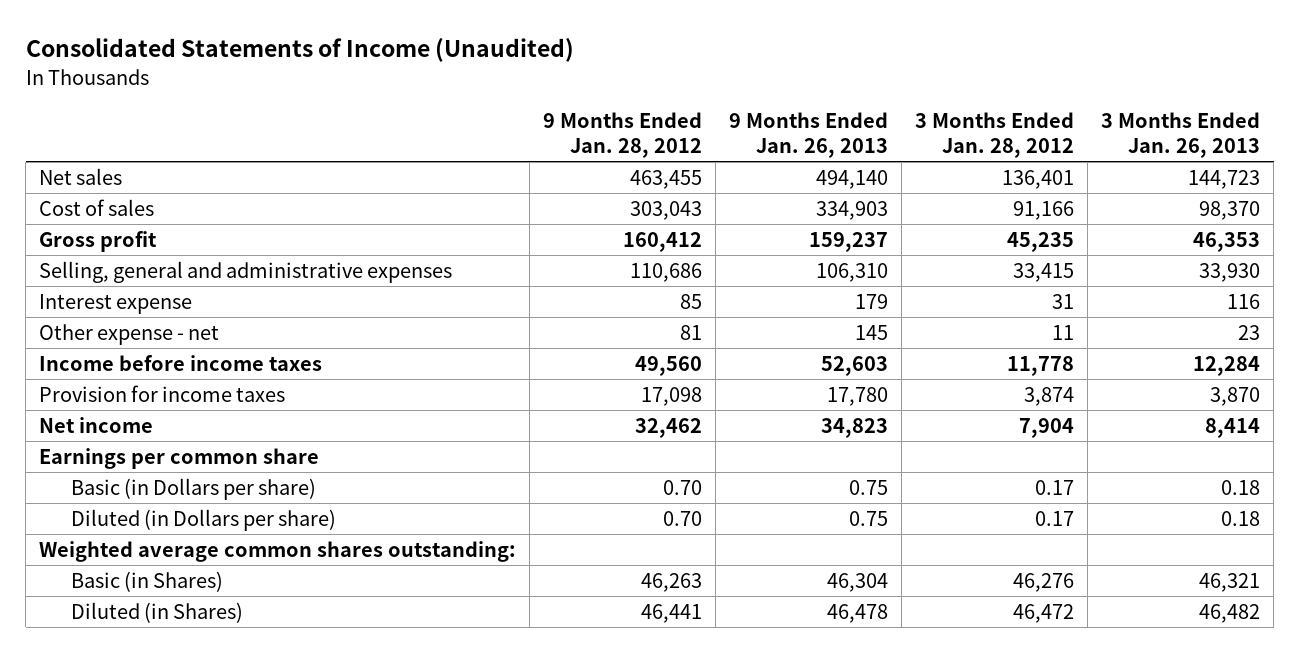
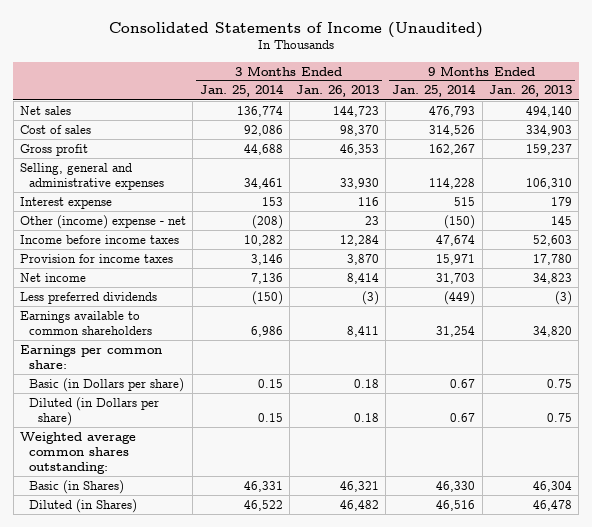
- | 9 Months Ended Jan. 28, 2012 | 9 Months Ended Jan. 26, 2013 | 3 Months Ended Jan. 28, 2012 | 3 Months Ended Jan. 26, 2013
+ | 3 Months Ended Jan. 25, 2014 | 3 Months Ended Jan. 26, 2013 | 9 Months Ended Jan. 25, 2014 | 9 Months Ended Jan. 26, 2013
- Other expense - net | 81 | 145 | 11 | 23
+ Other (income) expense - net | (208) | 23 | (150) | 145
- Earnings per common share
+ Less preferred dividends | (150) | (3) | (449) | (3)
+ Earnings available to common shareholders | 6,986 | 8,411 | 31,254 | 34,820
+ Earnings per common share:

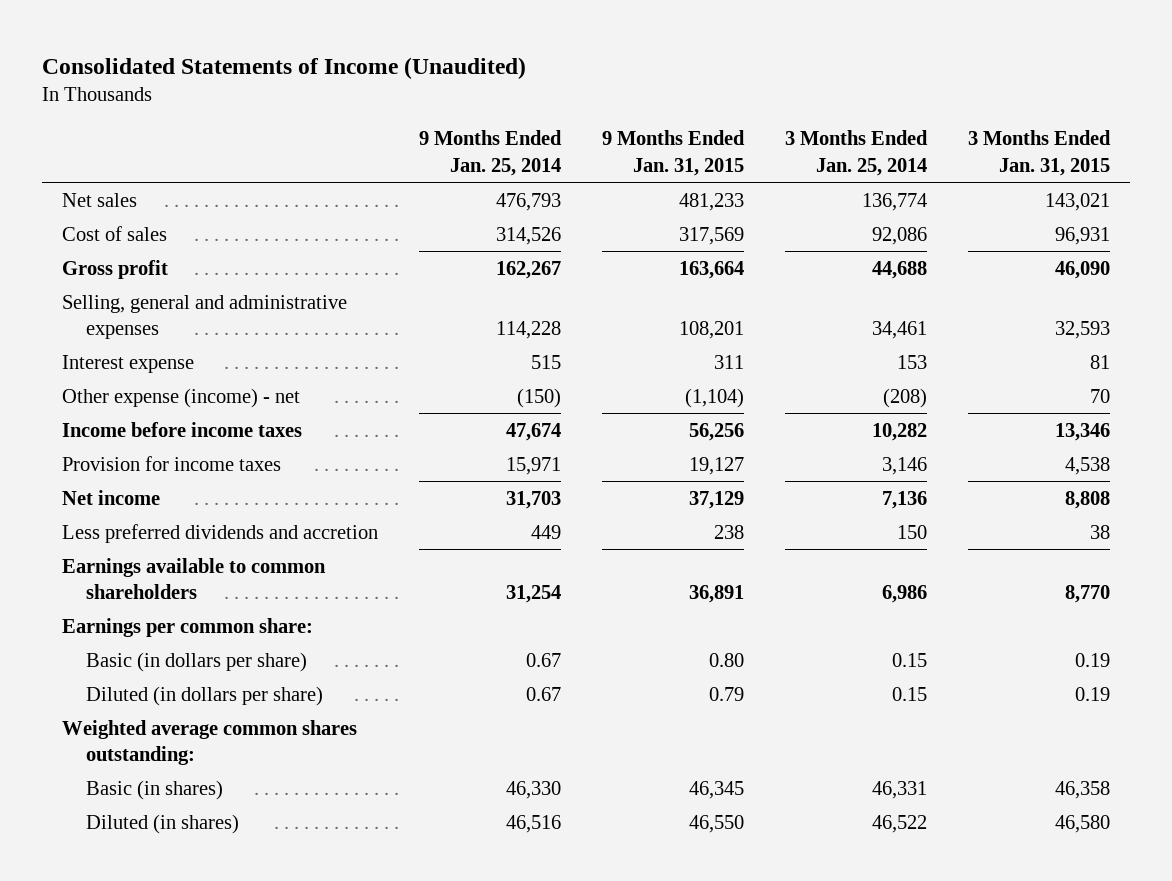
- | 3 Months Ended Jan. 25, 2014 | 3 Months Ended Jan. 26, 2013 | 9 Months Ended Jan. 25, 2014 | 9 Months Ended Jan. 26, 2013
+ | 9 Months Ended Jan. 25, 2014 | 9 Months Ended Jan. 31, 2015 | 3 Months Ended Jan. 25, 2014 | 3 Months Ended Jan. 31, 2015
- Other (income) expense - net | (208) | 23 | (150) | 145
+ Other expense (income) - net | (150) | (1,104) | (208) | 70
- Less preferred dividends | (150) | (3) | (449) | (3)
+ Less preferred dividends and accretion | 449 | 238 | 150 | 38
- Basic (in Dollars per share) | 0.15 | 0.18 | 0.67 | 0.75
- Diluted (in Dollars per share) | 0.15 | 0.18 | 0.67 | 0.75
+ Basic (in dollars per share) | 0.67 | 0.80 | 0.15 | 0.19
+ Diluted (in dollars per share) | 0.67 | 0.79 | 0.15 | 0.19
- Basic (in Shares) | 46,331 | 46,321 | 46,330 | 46,304
- Diluted (in Shares) | 46,522 | 46,482 | 46,516 | 46,478
+ Basic (in shares) | 46,330 | 46,345 | 46,331 | 46,358
+ Diluted (in shares) | 46,516 | 46,550 | 46,522 | 46,580

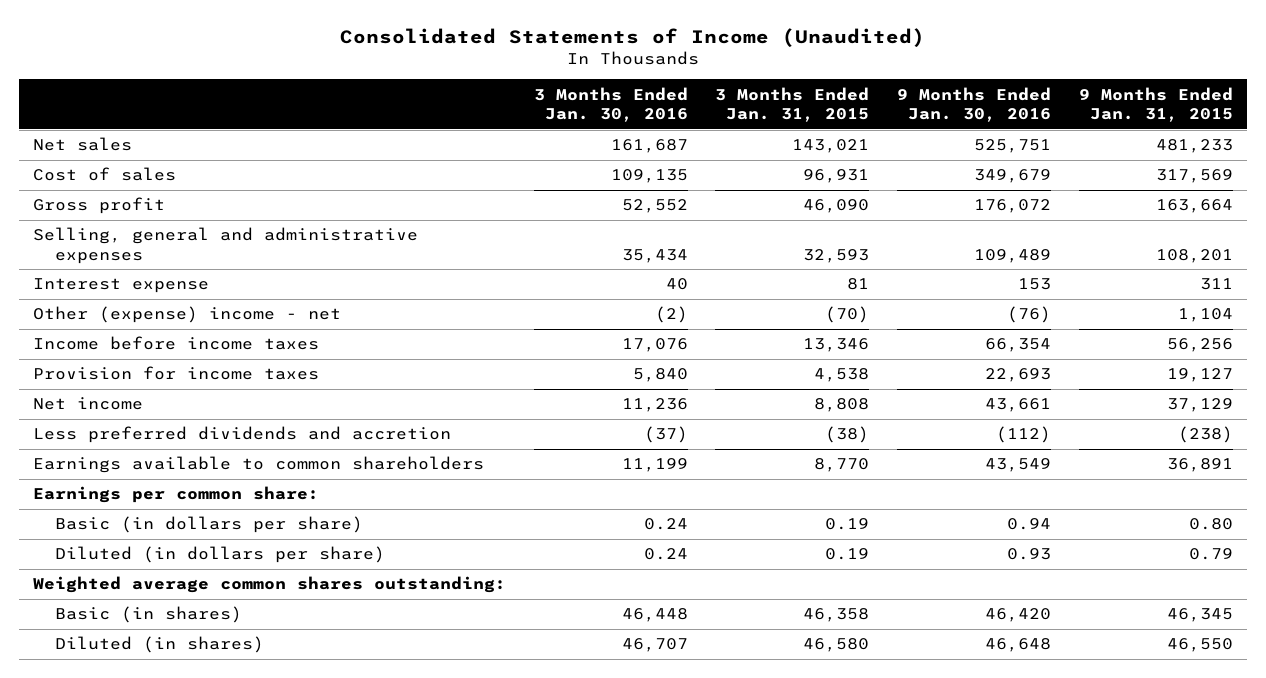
- | 9 Months Ended Jan. 25, 2014 | 9 Months Ended Jan. 31, 2015 | 3 Months Ended Jan. 25, 2014 | 3 Months Ended Jan. 31, 2015
+ | 3 Months Ended Jan. 30, 2016 | 3 Months Ended Jan. 31, 2015 | 9 Months Ended Jan. 30, 2016 | 9 Months Ended Jan. 31, 2015
- Other expense (income) - net | (150) | (1,104) | (208) | 70
+ Other (expense) income - net | (2) | (70) | (76) | 1,104
- Less preferred dividends and accretion | 449 | 238 | 150 | 38
+ Less preferred dividends and accretion | (37) | (38) | (112) | (238)

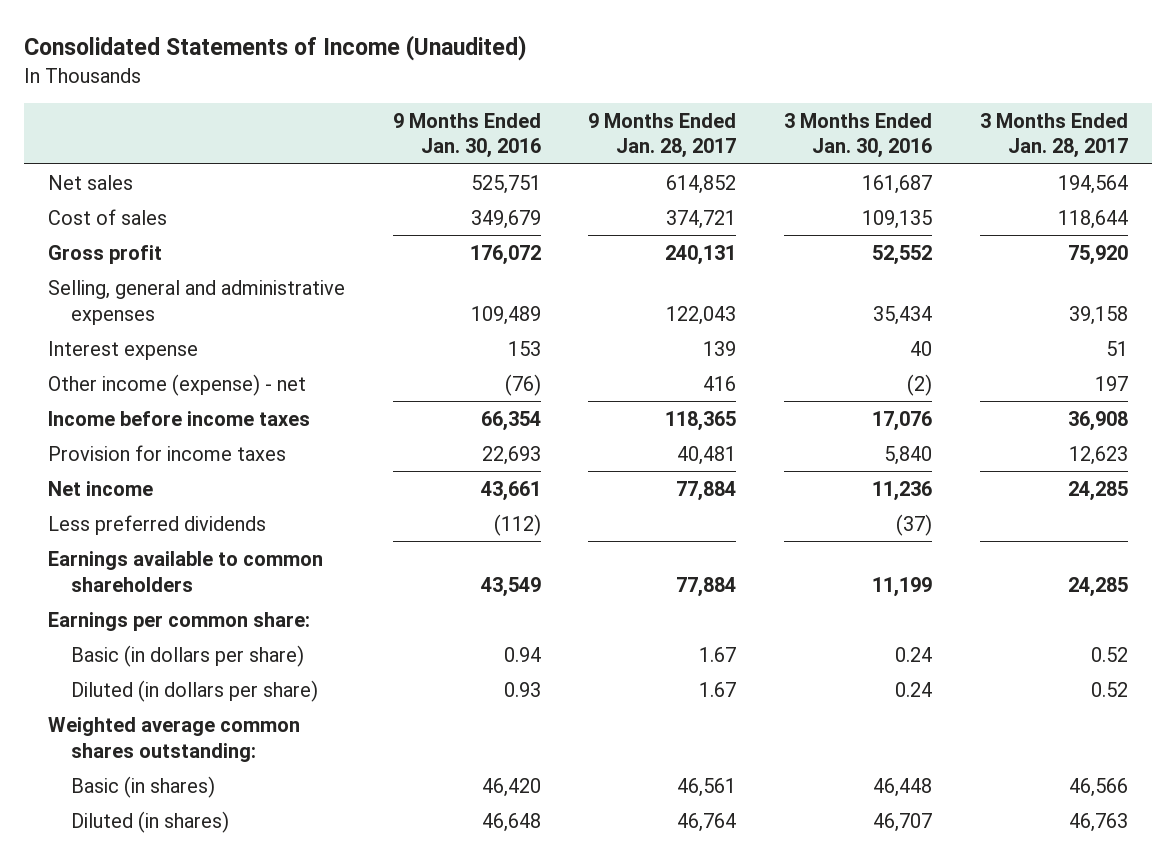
- | 3 Months Ended Jan. 30, 2016 | 3 Months Ended Jan. 31, 2015 | 9 Months Ended Jan. 30, 2016 | 9 Months Ended Jan. 31, 2015
+ | 9 Months Ended Jan. 30, 2016 | 9 Months Ended Jan. 28, 2017 | 3 Months Ended Jan. 30, 2016 | 3 Months Ended Jan. 28, 2017
- Other (expense) income - net | (2) | (70) | (76) | 1,104
+ Other income (expense) - net | (76) | 416 | (2) | 197
- Less preferred dividends and accretion | (37) | (38) | (112) | (238)
+ Less preferred dividends | (112) | | (37) |

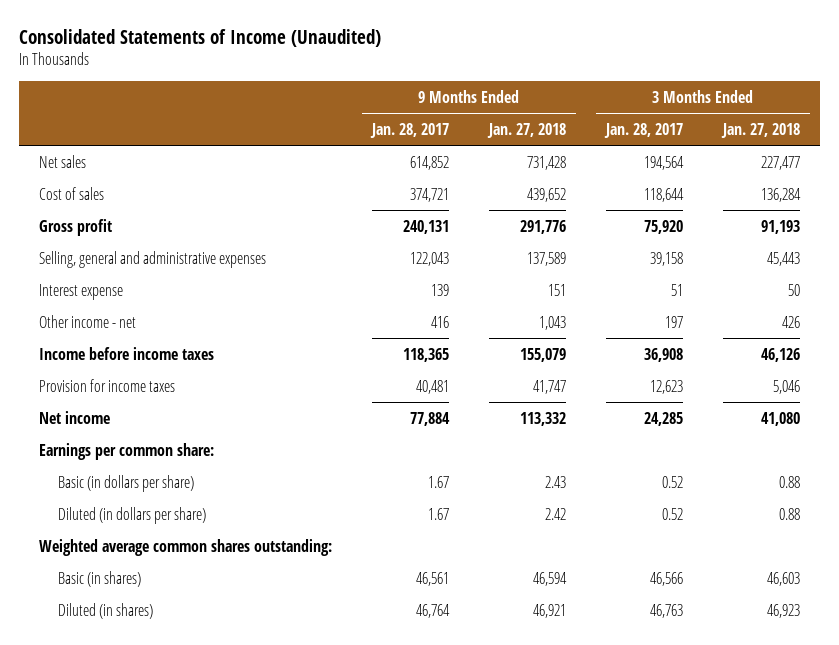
- | 9 Months Ended Jan. 30, 2016 | 9 Months Ended Jan. 28, 2017 | 3 Months Ended Jan. 30, 2016 | 3 Months Ended Jan. 28, 2017
+ | 9 Months Ended Jan. 28, 2017 | 9 Months Ended Jan. 27, 2018 | 3 Months Ended Jan. 28, 2017 | 3 Months Ended Jan. 27, 2018
- Other income (expense) - net | (76) | 416 | (2) | 197
+ Other income - net | 416 | 1,043 | 197 | 426
- Less preferred dividends | (112) | | (37) |
- Earnings available to common shareholders | 43,549 | 77,884 | 11,199 | 24,285

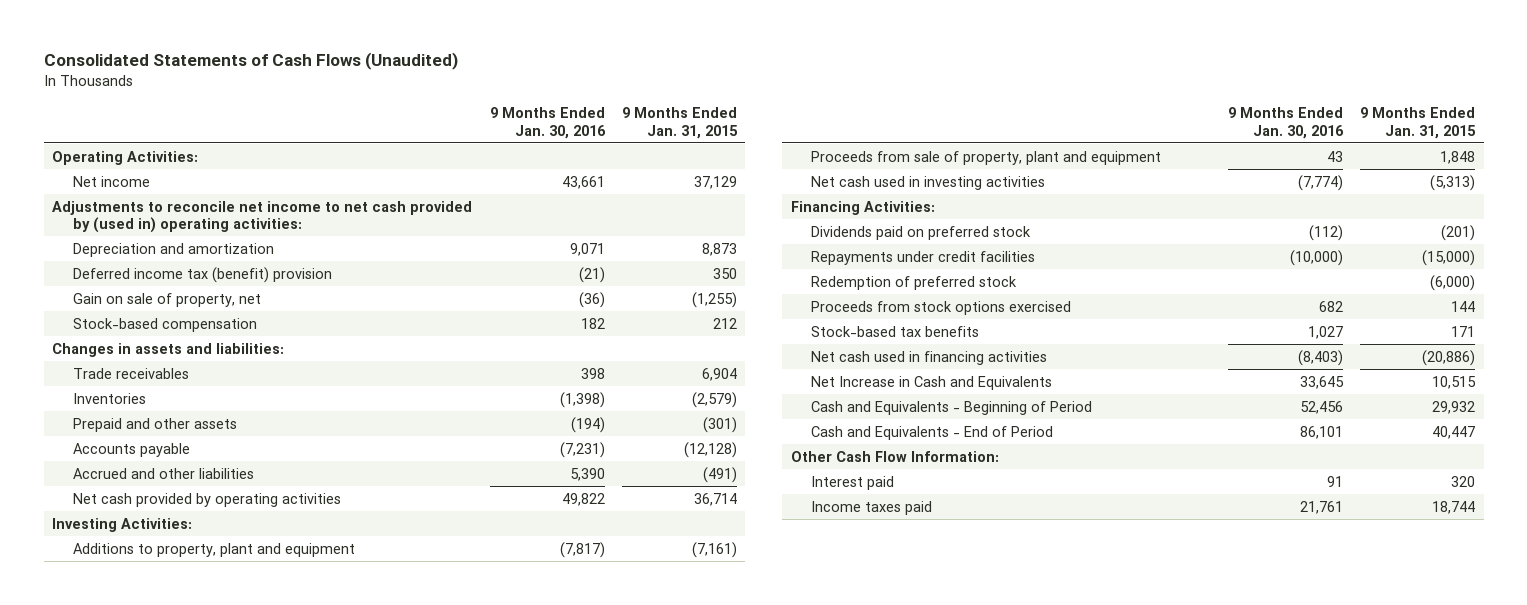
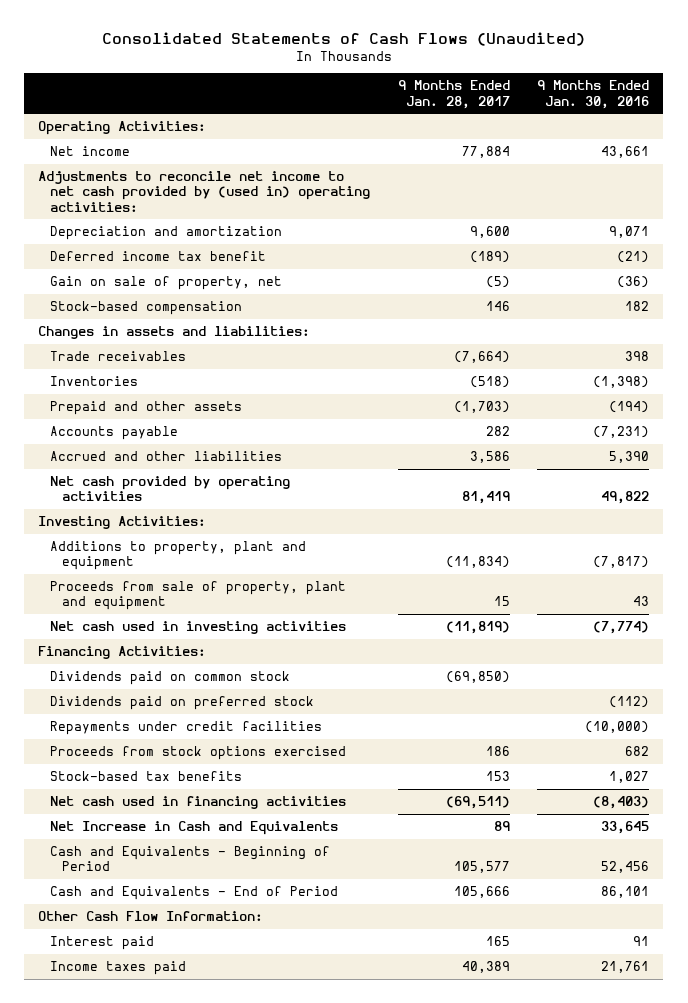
- | 9 Months Ended Jan. 30, 2016 | 9 Months Ended Jan. 31, 2015
+ | 9 Months Ended Jan. 28, 2017 | 9 Months Ended Jan. 30, 2016
- Deferred income tax (benefit) provision | (21) | 350
+ Deferred income tax benefit | (189) | (21)
+ Dividends paid on common stock | (69,850) |
- Redemption of preferred stock | | (6,000)

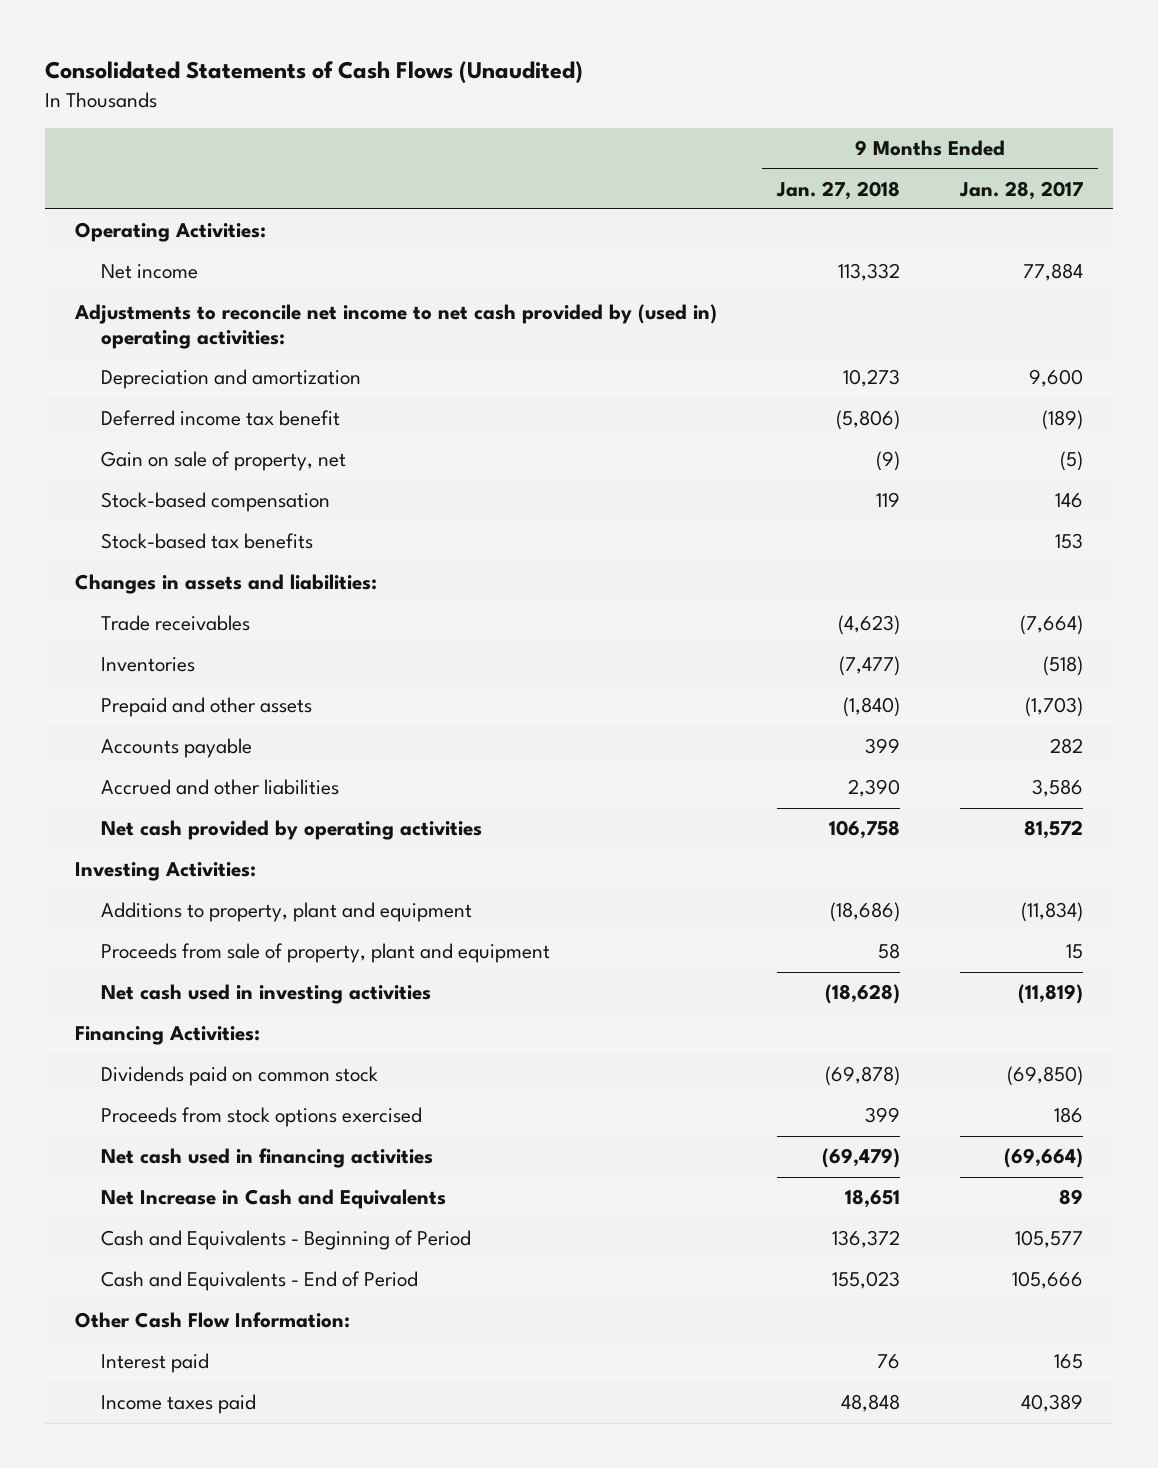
- | 9 Months Ended Jan. 28, 2017 | 9 Months Ended Jan. 30, 2016
+ | 9 Months Ended Jan. 27, 2018 | 9 Months Ended Jan. 28, 2017
moved up: Stock-based tax benefits | | 153
- Net cash provided by operating activities | 81,419 | 49,822
+ Net cash provided by operating activities | 106,758 | 81,572
- Dividends paid on preferred stock | | (112)
- Repayments under credit facilities | | (10,000)
- Net cash used in financing activities | (69,511) | (8,403)
+ Net cash used in financing activities | (69,479) | (69,664)

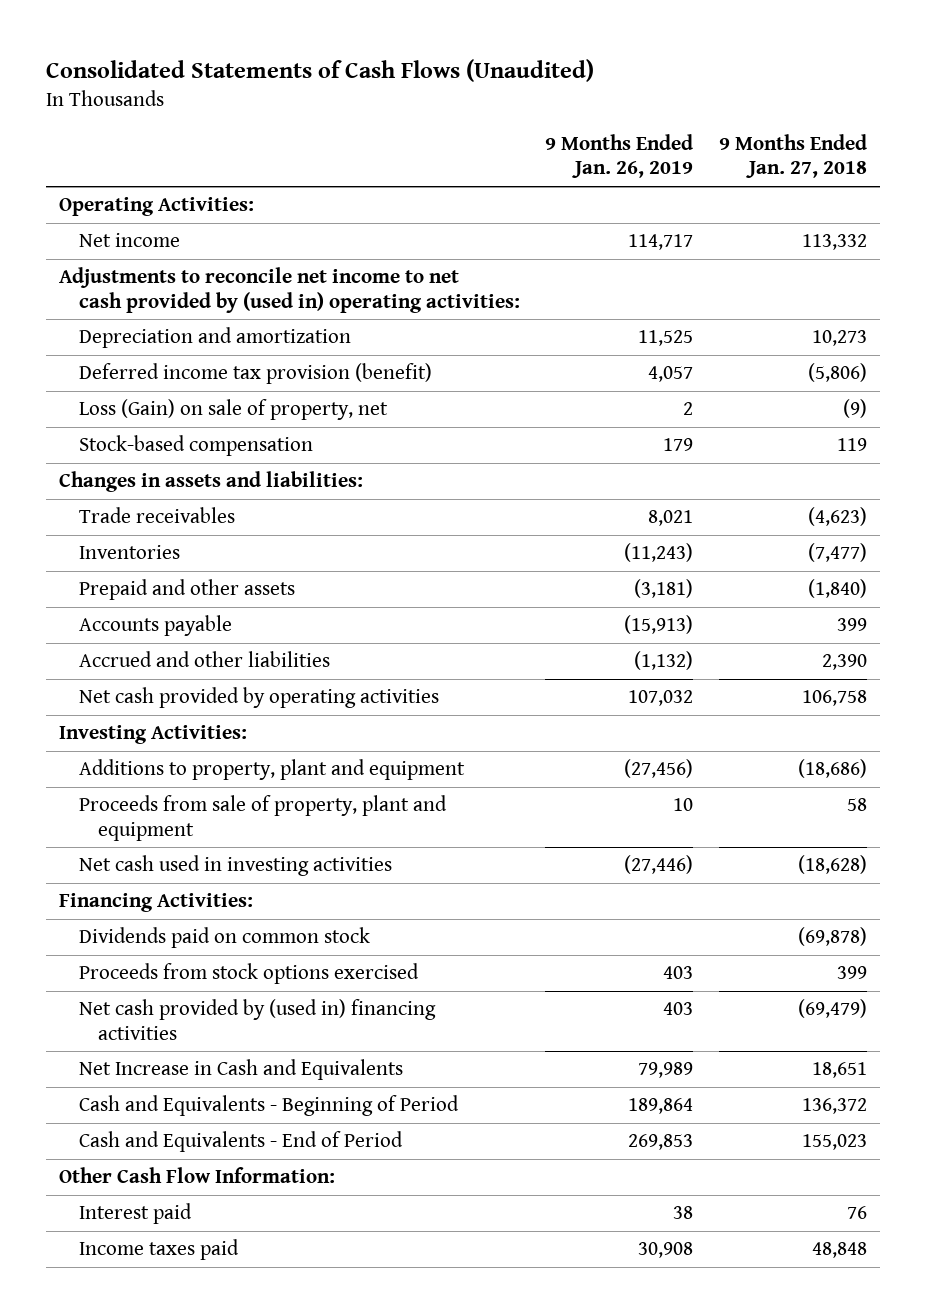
- | 9 Months Ended Jan. 27, 2018 | 9 Months Ended Jan. 28, 2017
+ | 9 Months Ended Jan. 26, 2019 | 9 Months Ended Jan. 27, 2018
- Deferred income tax benefit | (5,806) | (189)
- Gain on sale of property, net | (9) | (5)
+ Deferred income tax provision (benefit) | 4,057 | (5,806)
+ Loss (Gain) on sale of property, net | 2 | (9)
- Stock-based tax benefits | | 153
- Net cash used in financing activities | (69,479) | (69,664)
+ Net cash provided by (used in) financing activities | 403 | (69,479)

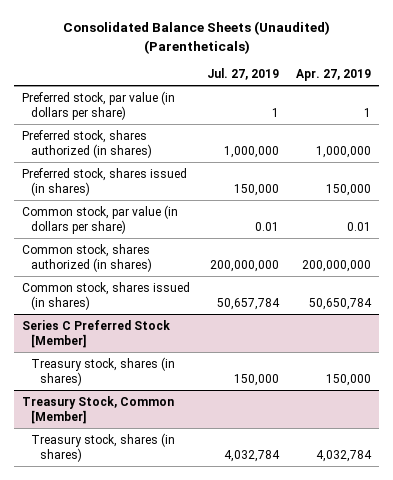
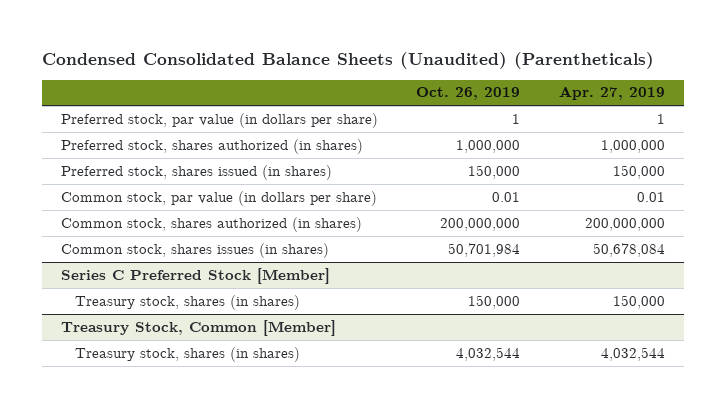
- Consolidated Balance Sheets (Unaudited) (Parentheticals)
+ Condensed Consolidated Balance Sheets (Unaudited) (Parentheticals)
- | Jul. 27, 2019 | Apr. 27, 2019
+ | Oct. 26, 2019 | Apr. 27, 2019
- Common stock, shares issued (in shares) | 50,657,784 | 50,650,784
+ Common stock, shares issues (in shares) | 50,701,984 | 50,678,084
@ Treasury Stock, Common [Member]
- Treasury stock, shares (in shares) | 4,032,784 | 4,032,784
+ Treasury stock, shares (in shares) | 4,032,544 | 4,032,544

